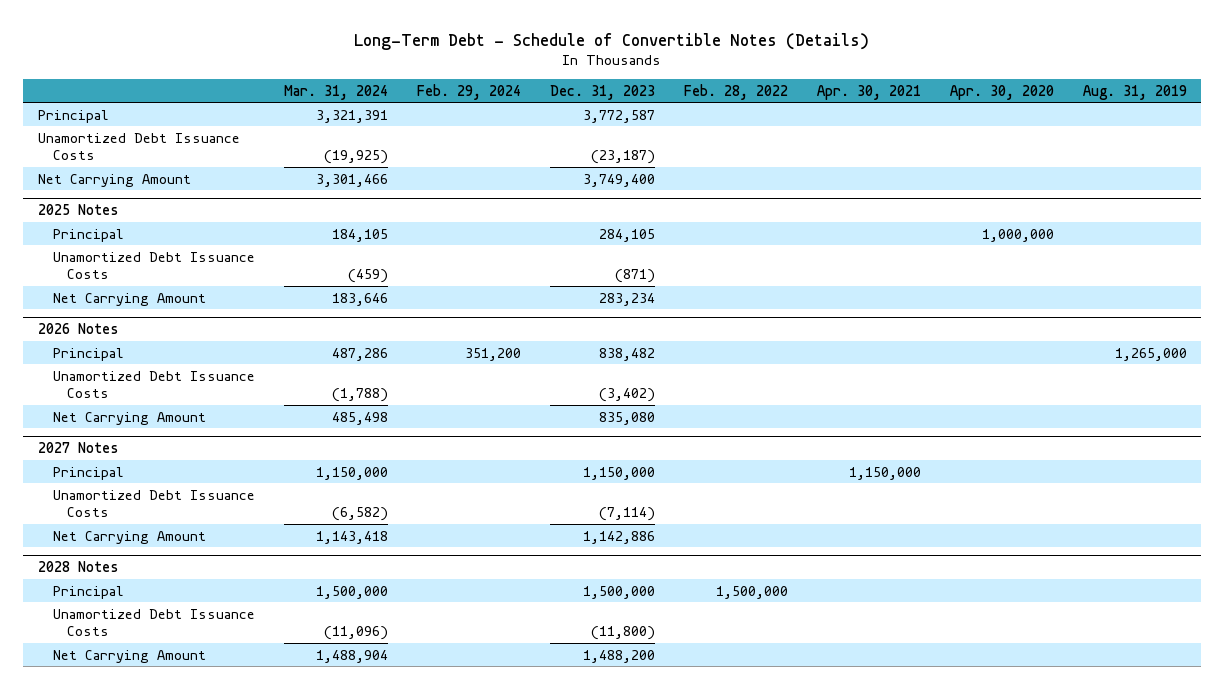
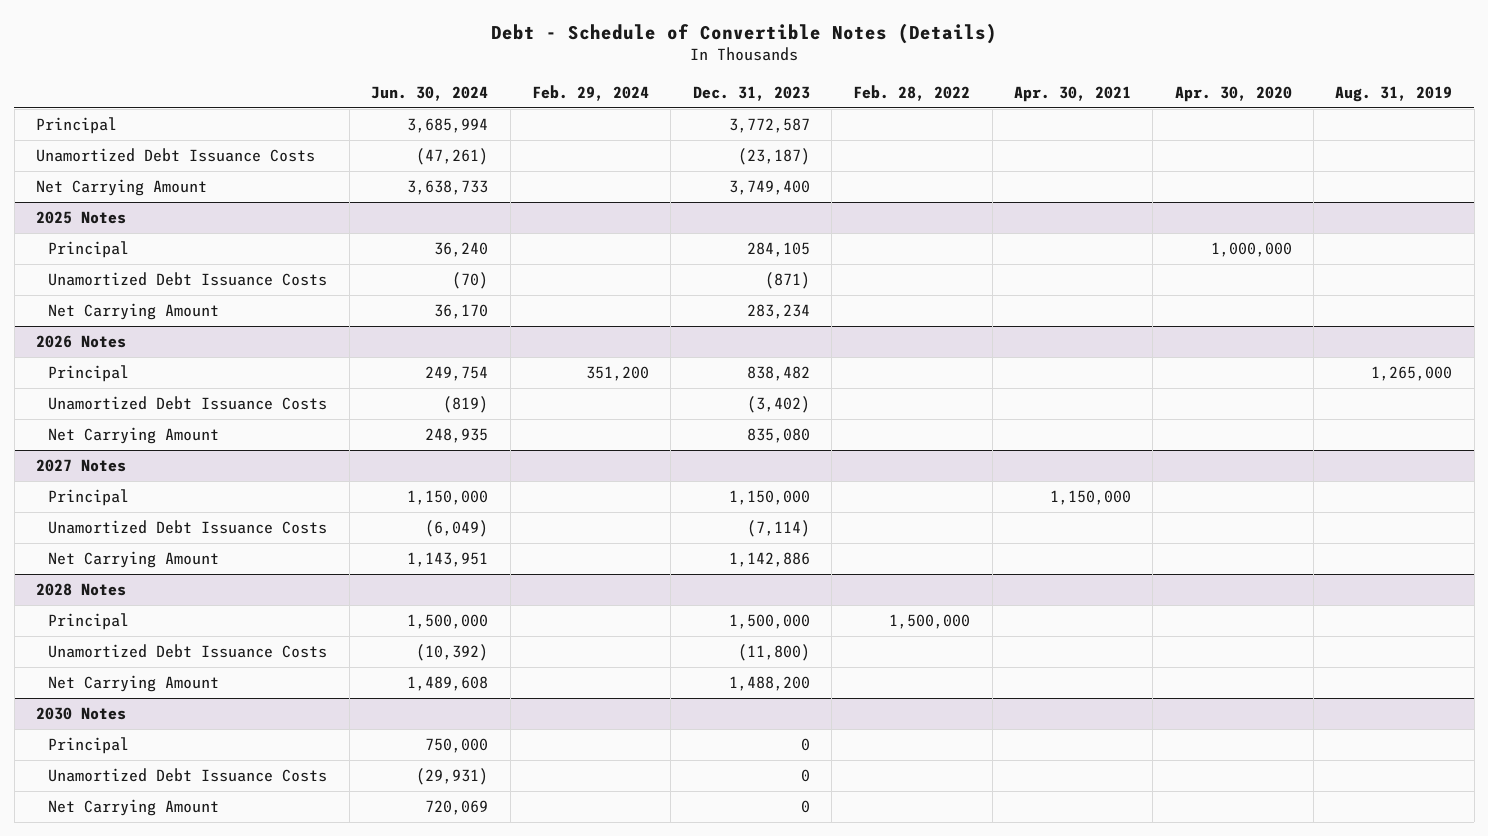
- Long-Term Debt - Schedule of Convertible Notes (Details)
+ Debt - Schedule of Convertible Notes (Details)
- | Mar. 31, 2024 | Feb. 29, 2024 | Dec. 31, 2023 | Feb. 28, 2022 | Apr. 30, 2021 | Apr. 30, 2020 | Aug. 31, 2019
+ | Jun. 30, 2024 | Feb. 29, 2024 | Dec. 31, 2023 | Feb. 28, 2022 | Apr. 30, 2021 | Apr. 30, 2020 | Aug. 31, 2019
+ 2030 Notes
+ Principal | 750,000 | | 0 | | | |
+ Unamortized Debt Issuance Costs | (29,931) | | 0 | | | |
+ Net Carrying Amount | 720,069 | | 0 | | | |

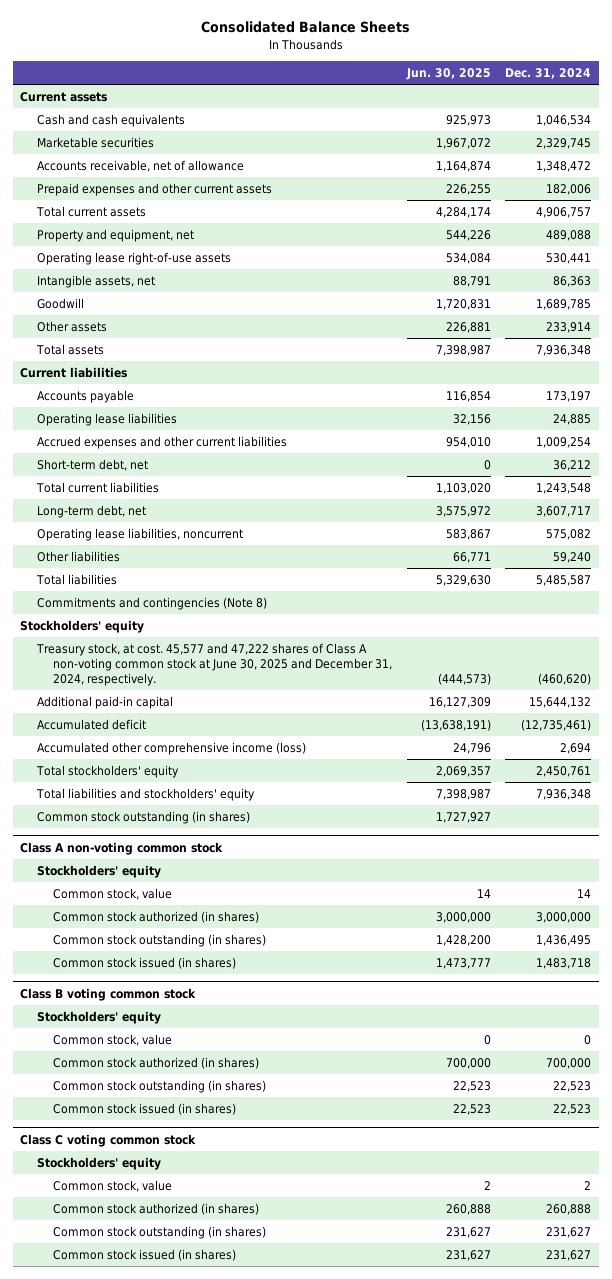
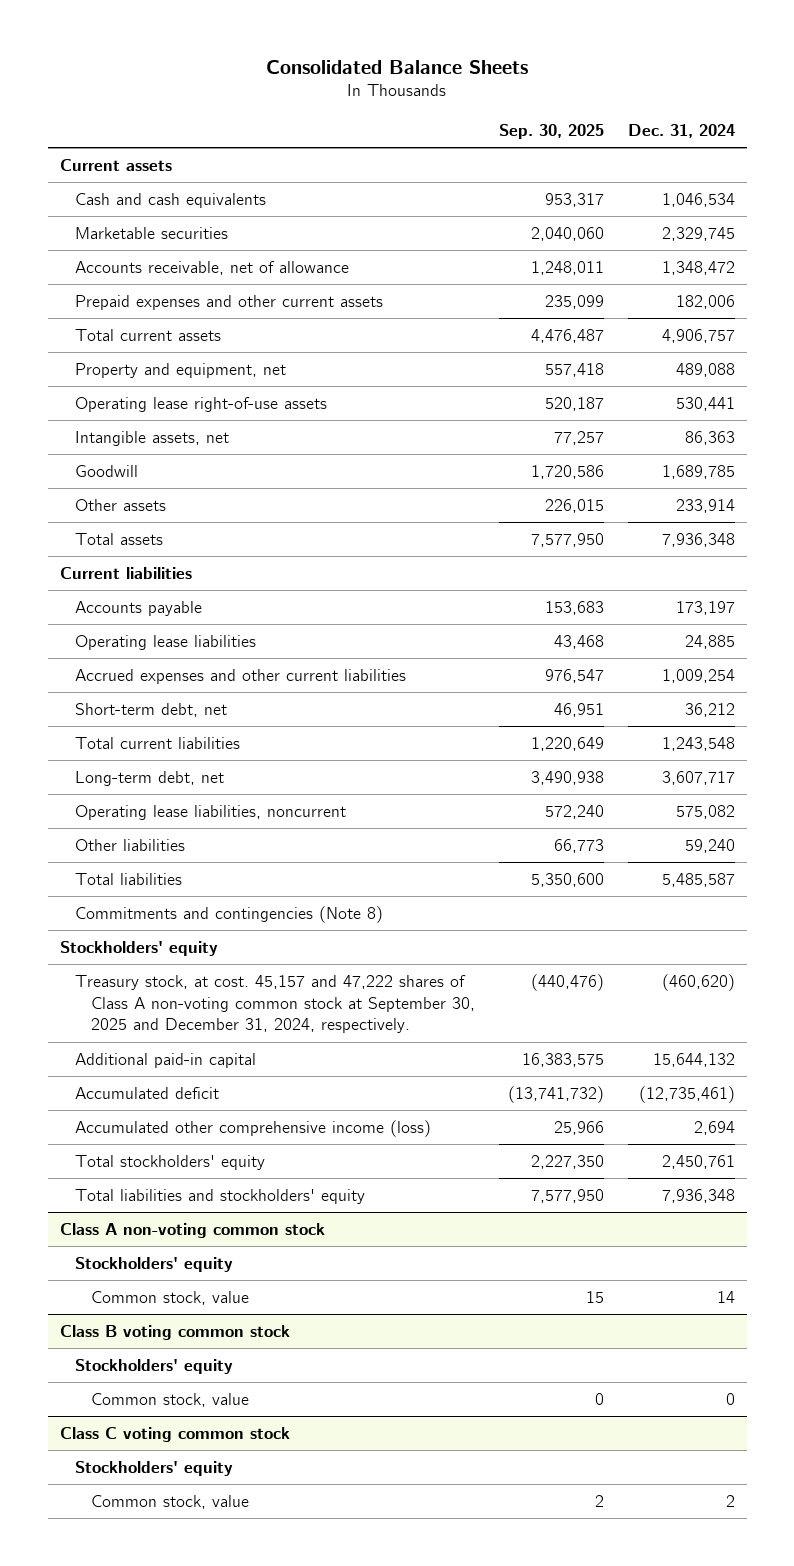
- | Jun. 30, 2025 | Dec. 31, 2024
+ | Sep. 30, 2025 | Dec. 31, 2024
- Treasury stock, at cost. 45,577 and 47,222 shares of Class A non-voting common stock at June 30, 2025 and December 31, 2024, respectively. | (444,573) | (460,620)
+ Treasury stock, at cost. 45,157 and 47,222 shares of Class A non-voting common stock at September 30, 2025 and December 31, 2024, respectively. | (440,476) | (460,620)
- Common stock outstanding (in shares) | 1,727,927 |
@ Class A non-voting common stock
- Common stock authorized (in shares) | 3,000,000 | 3,000,000
- Common stock outstanding (in shares) | 1,428,200 | 1,436,495
- Common stock issued (in shares) | 1,473,777 | 1,483,718
@ Class B voting common stock
- Common stock authorized (in shares) | 700,000 | 700,000
- Common stock outstanding (in shares) | 22,523 | 22,523
- Common stock issued (in shares) | 22,523 | 22,523
@ Class C voting common stock
- Common stock authorized (in shares) | 260,888 | 260,888
- Common stock outstanding (in shares) | 231,627 | 231,627
- Common stock issued (in shares) | 231,627 | 231,627

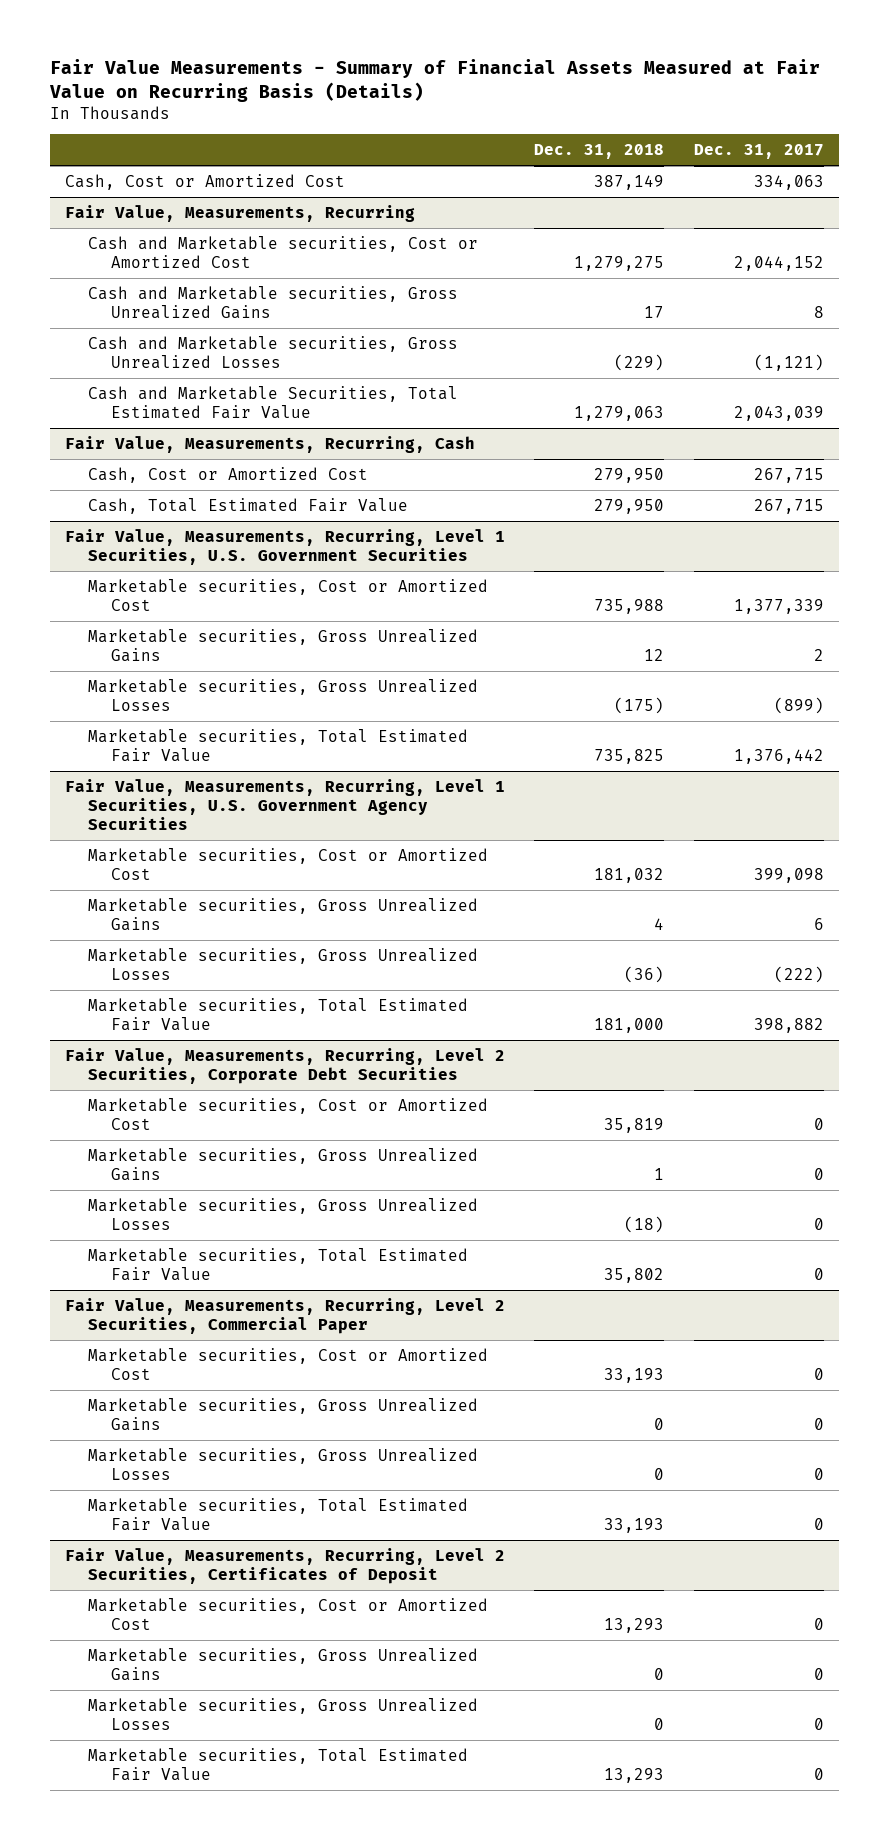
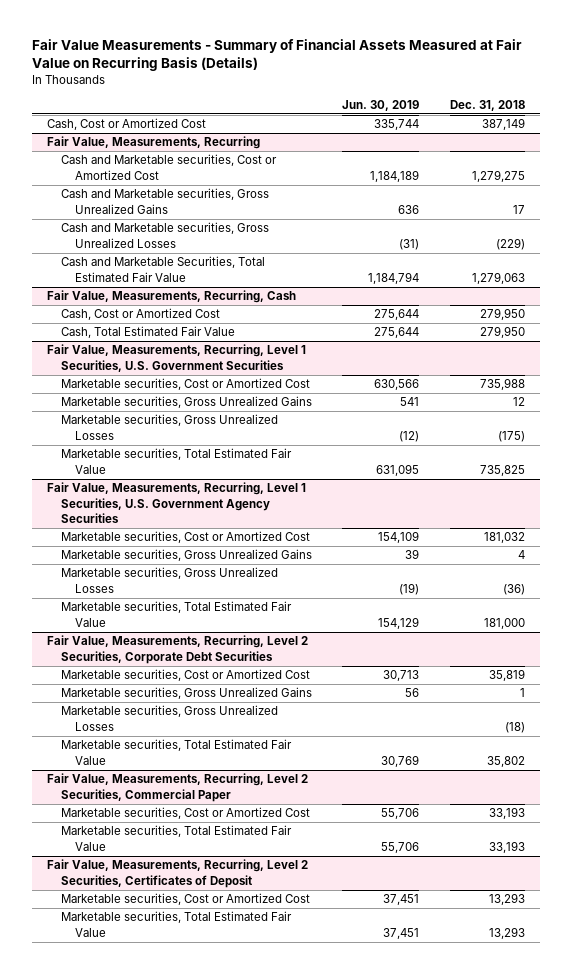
- | Dec. 31, 2018 | Dec. 31, 2017
+ | Jun. 30, 2019 | Dec. 31, 2018
@ Fair Value, Measurements, Recurring, Level 2 Securities, Commercial Paper
- Marketable securities, Gross Unrealized Gains | 0 | 0
- Marketable securities, Gross Unrealized Losses | 0 | 0
@ Fair Value, Measurements, Recurring, Level 2 Securities, Certificates of Deposit
- Marketable securities, Gross Unrealized Gains | 0 | 0
- Marketable securities, Gross Unrealized Losses | 0 | 0

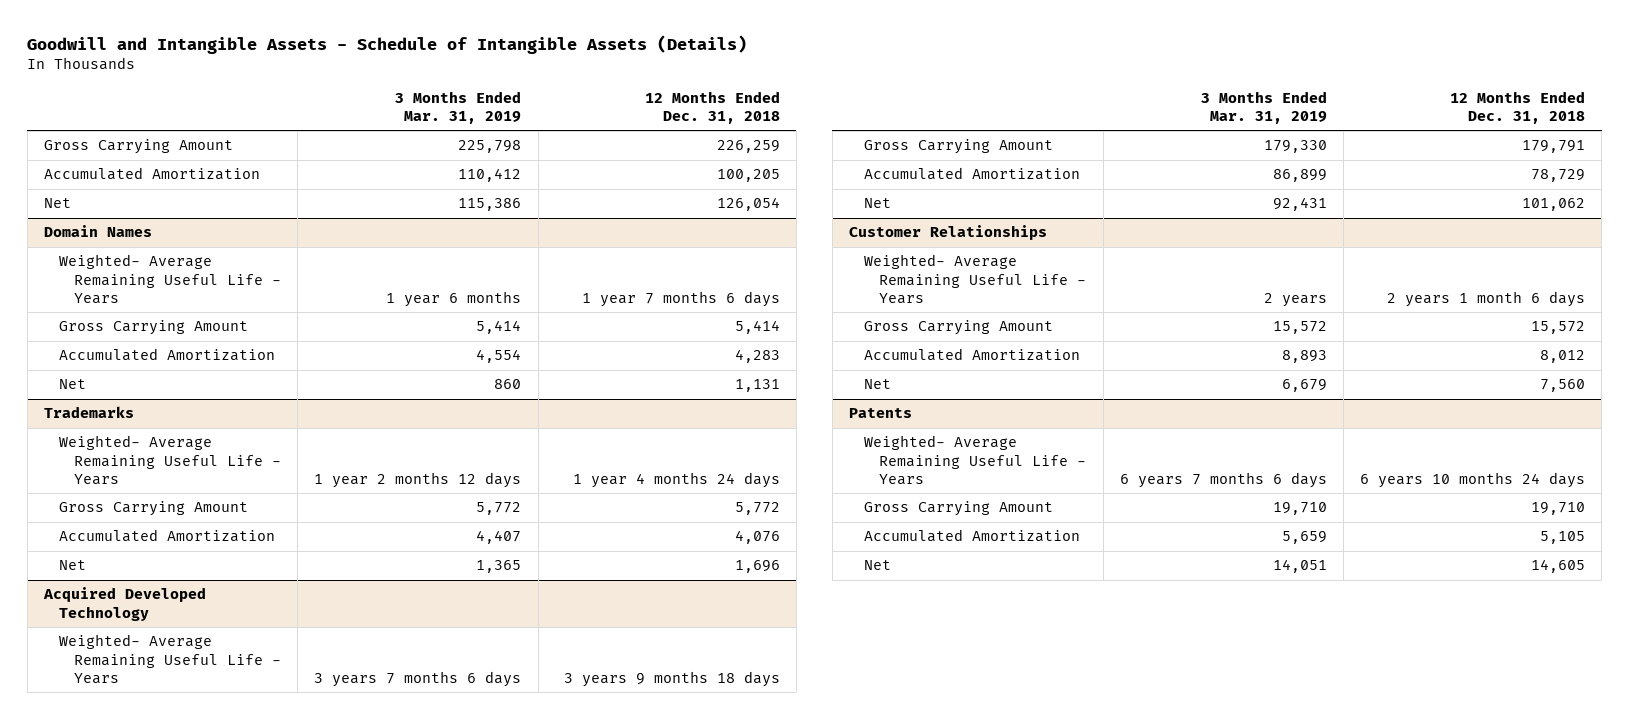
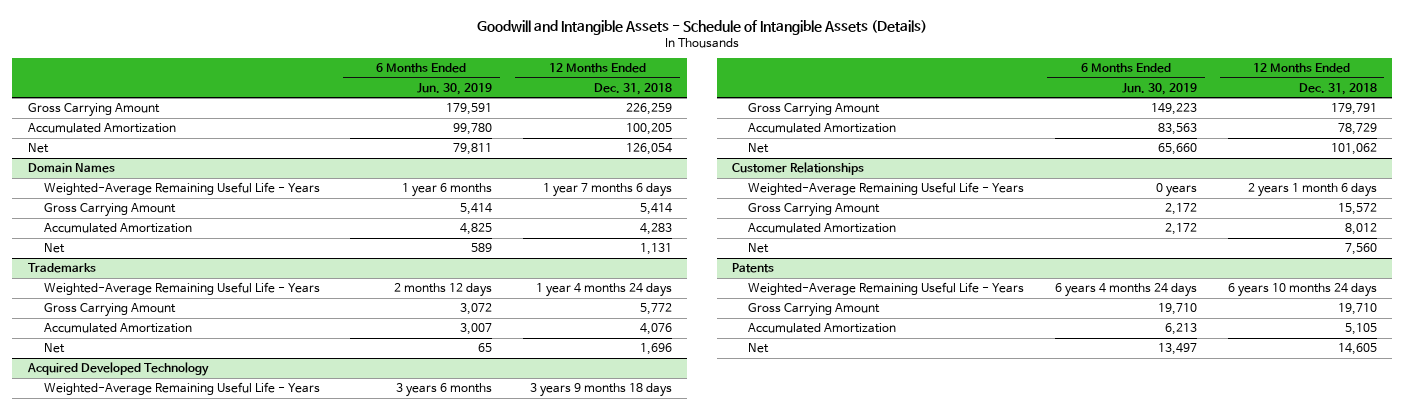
- | 3 Months Ended Mar. 31, 2019 | 12 Months Ended Dec. 31, 2018
+ | 6 Months Ended Jun. 30, 2019 | 12 Months Ended Dec. 31, 2018
@ Domain Names
- Weighted- Average Remaining Useful Life - Years | 1 year 6 months | 1 year 7 months 6 days
+ Weighted-Average Remaining Useful Life - Years | 1 year 6 months | 1 year 7 months 6 days
@ Trademarks
- Weighted- Average Remaining Useful Life - Years | 1 year 2 months 12 days | 1 year 4 months 24 days
+ Weighted-Average Remaining Useful Life - Years | 2 months 12 days | 1 year 4 months 24 days
@ Acquired Developed Technology
- Weighted- Average Remaining Useful Life - Years | 3 years 7 months 6 days | 3 years 9 months 18 days
+ Weighted-Average Remaining Useful Life - Years | 3 years 6 months | 3 years 9 months 18 days
@ Customer Relationships
- Weighted- Average Remaining Useful Life - Years | 2 years | 2 years 1 month 6 days
+ Weighted-Average Remaining Useful Life - Years | 0 years | 2 years 1 month 6 days
@ Patents
- Weighted- Average Remaining Useful Life - Years | 6 years 7 months 6 days | 6 years 10 months 24 days
+ Weighted-Average Remaining Useful Life - Years | 6 years 4 months 24 days | 6 years 10 months 24 days

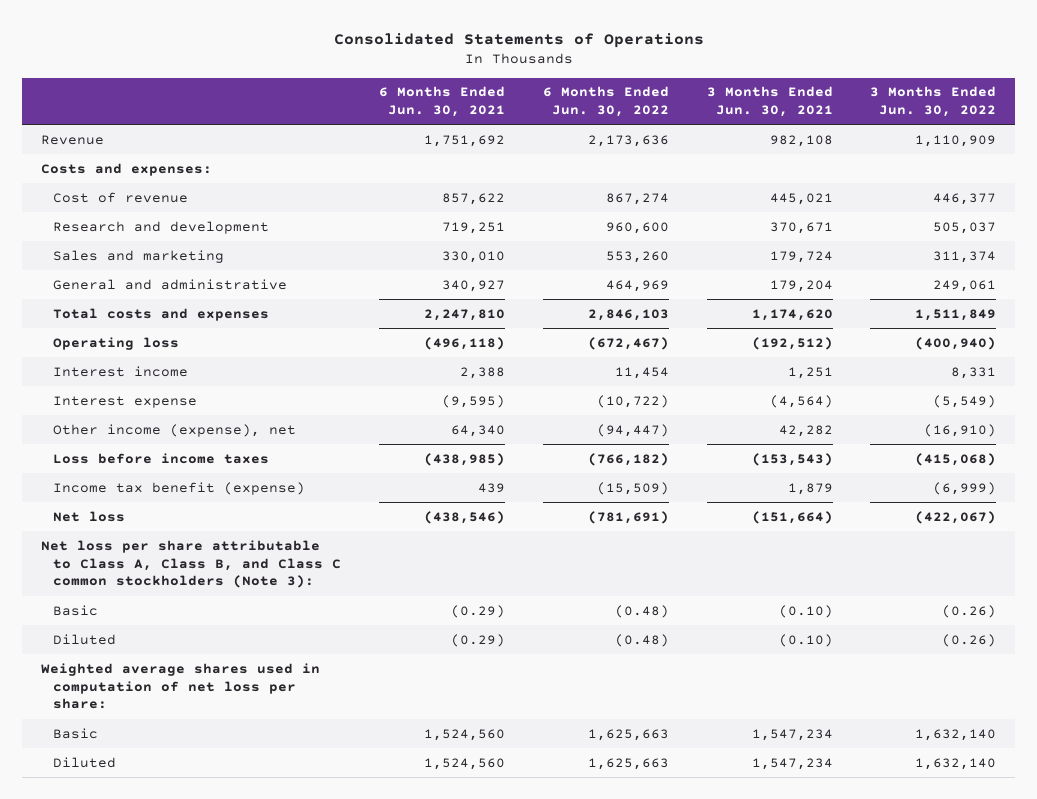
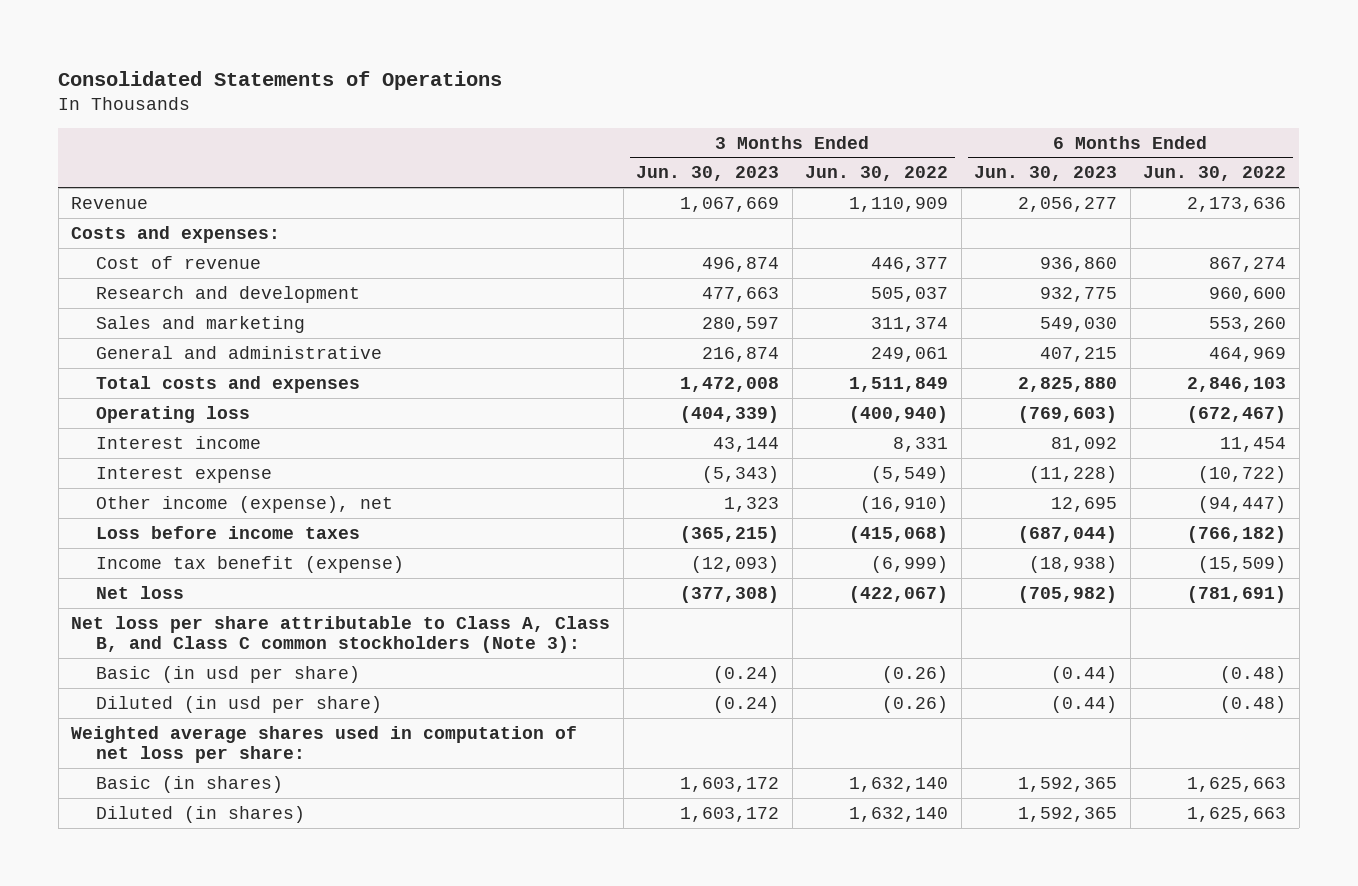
- | 6 Months Ended Jun. 30, 2021 | 6 Months Ended Jun. 30, 2022 | 3 Months Ended Jun. 30, 2021 | 3 Months Ended Jun. 30, 2022
+ | 3 Months Ended Jun. 30, 2023 | 3 Months Ended Jun. 30, 2022 | 6 Months Ended Jun. 30, 2023 | 6 Months Ended Jun. 30, 2022
- Basic | (0.29) | (0.48) | (0.10) | (0.26)
- Diluted | (0.29) | (0.48) | (0.10) | (0.26)
+ Basic (in usd per share) | (0.24) | (0.26) | (0.44) | (0.48)
+ Diluted (in usd per share) | (0.24) | (0.26) | (0.44) | (0.48)
- Basic | 1,524,560 | 1,625,663 | 1,547,234 | 1,632,140
- Diluted | 1,524,560 | 1,625,663 | 1,547,234 | 1,632,140
+ Basic (in shares) | 1,603,172 | 1,632,140 | 1,592,365 | 1,625,663
+ Diluted (in shares) | 1,603,172 | 1,632,140 | 1,592,365 | 1,625,663

